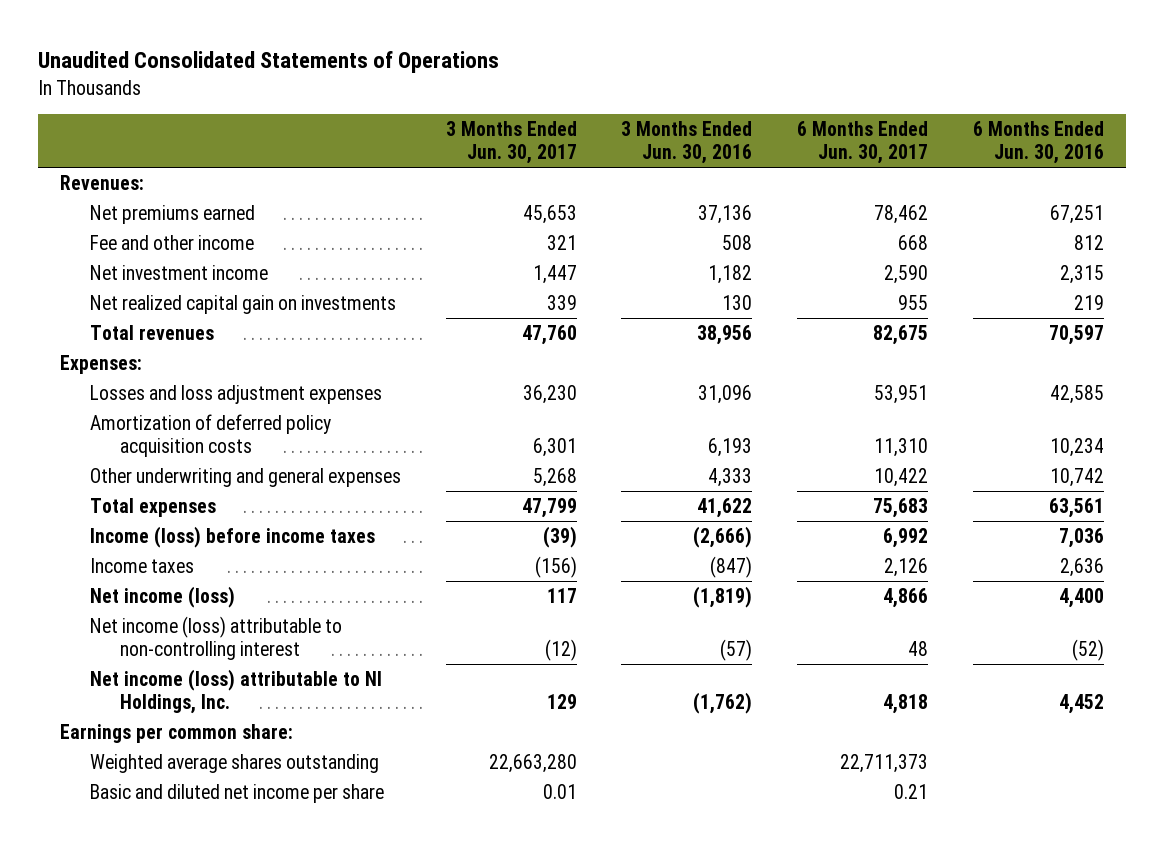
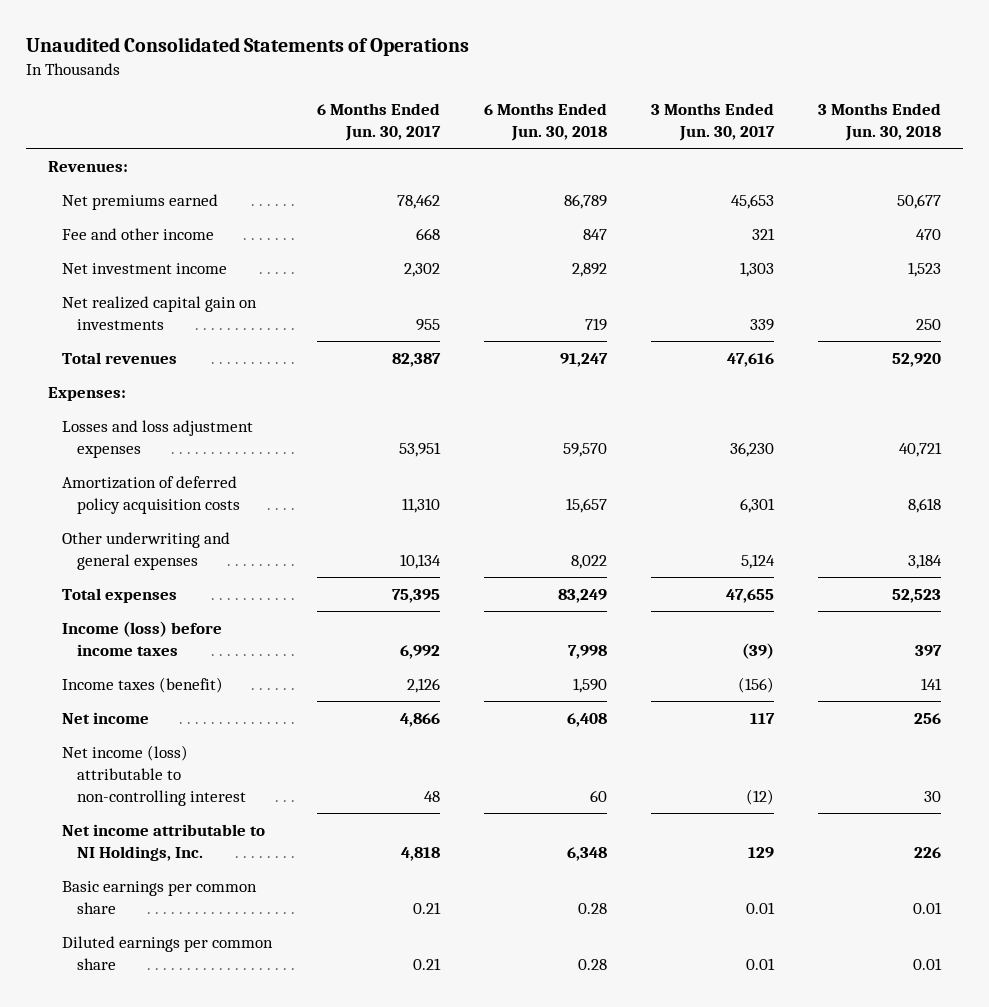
- | 3 Months Ended Jun. 30, 2017 | 3 Months Ended Jun. 30, 2016 | 6 Months Ended Jun. 30, 2017 | 6 Months Ended Jun. 30, 2016
+ | 6 Months Ended Jun. 30, 2017 | 6 Months Ended Jun. 30, 2018 | 3 Months Ended Jun. 30, 2017 | 3 Months Ended Jun. 30, 2018
- Net investment income | 1,447 | 1,182 | 2,590 | 2,315
+ Net investment income | 2,302 | 2,892 | 1,303 | 1,523
- Total revenues | 47,760 | 38,956 | 82,675 | 70,597
+ Total revenues | 82,387 | 91,247 | 47,616 | 52,920
- Other underwriting and general expenses | 5,268 | 4,333 | 10,422 | 10,742
- Total expenses | 47,799 | 41,622 | 75,683 | 63,561
+ Other underwriting and general expenses | 10,134 | 8,022 | 5,124 | 3,184
+ Total expenses | 75,395 | 83,249 | 47,655 | 52,523
- Income taxes | (156) | (847) | 2,126 | 2,636
- Net income (loss) | 117 | (1,819) | 4,866 | 4,400
+ Income taxes (benefit) | 2,126 | 1,590 | (156) | 141
+ Net income | 4,866 | 6,408 | 117 | 256
- Net income (loss) attributable to NI Holdings, Inc. | 129 | (1,762) | 4,818 | 4,452
- Earnings per common share:
- Weighted average shares outstanding | 22,663,280 | | 22,711,373 |
- Basic and diluted net income per share | 0.01 | | 0.21 |
+ Net income attributable to NI Holdings, Inc. | 4,818 | 6,348 | 129 | 226
+ Basic earnings per common share | 0.21 | 0.28 | 0.01 | 0.01
+ Diluted earnings per common share | 0.21 | 0.28 | 0.01 | 0.01

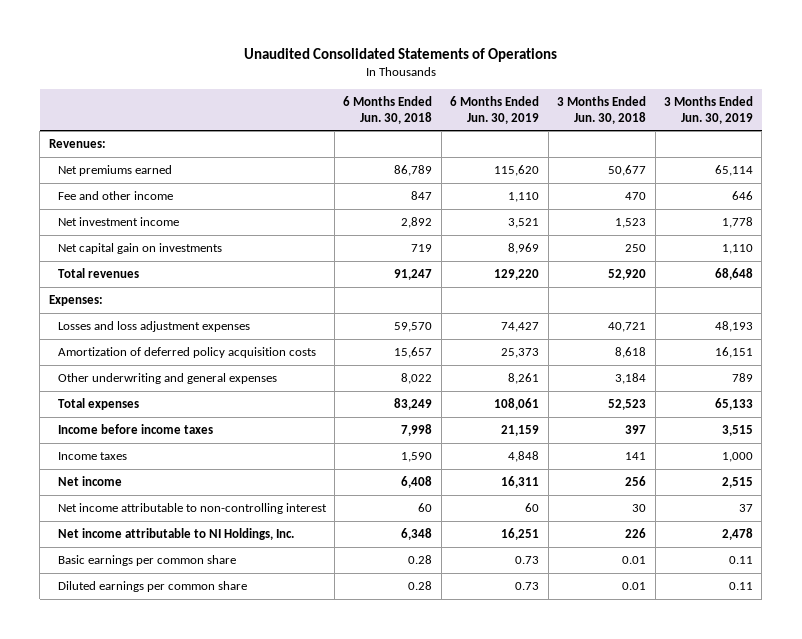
- | 6 Months Ended Jun. 30, 2017 | 6 Months Ended Jun. 30, 2018 | 3 Months Ended Jun. 30, 2017 | 3 Months Ended Jun. 30, 2018
+ | 6 Months Ended Jun. 30, 2018 | 6 Months Ended Jun. 30, 2019 | 3 Months Ended Jun. 30, 2018 | 3 Months Ended Jun. 30, 2019
- Net realized capital gain on investments | 955 | 719 | 339 | 250
+ Net capital gain on investments | 719 | 8,969 | 250 | 1,110
- Income (loss) before income taxes | 6,992 | 7,998 | (39) | 397
- Income taxes (benefit) | 2,126 | 1,590 | (156) | 141
+ Income before income taxes | 7,998 | 21,159 | 397 | 3,515
+ Income taxes | 1,590 | 4,848 | 141 | 1,000
- Net income (loss) attributable to non-controlling interest | 48 | 60 | (12) | 30
+ Net income attributable to non-controlling interest | 60 | 60 | 30 | 37

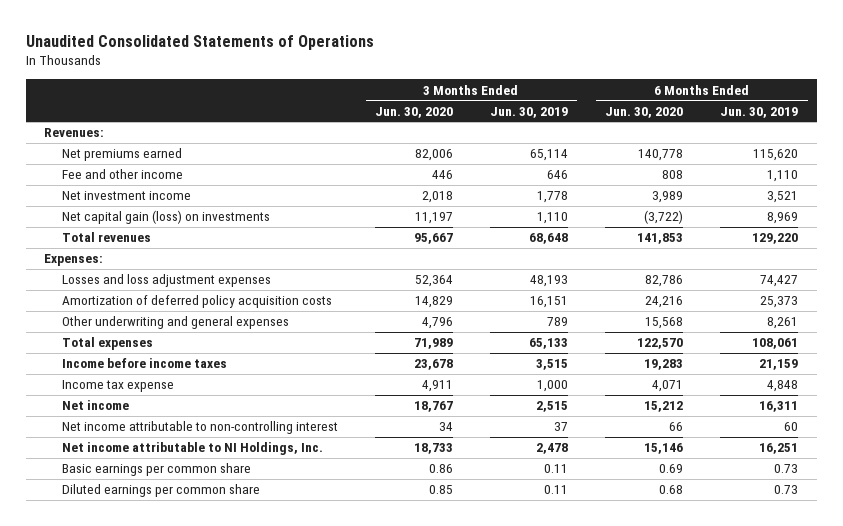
- | 6 Months Ended Jun. 30, 2018 | 6 Months Ended Jun. 30, 2019 | 3 Months Ended Jun. 30, 2018 | 3 Months Ended Jun. 30, 2019
+ | 3 Months Ended Jun. 30, 2020 | 3 Months Ended Jun. 30, 2019 | 6 Months Ended Jun. 30, 2020 | 6 Months Ended Jun. 30, 2019
- Net capital gain on investments | 719 | 8,969 | 250 | 1,110
+ Net capital gain (loss) on investments | 11,197 | 1,110 | (3,722) | 8,969
- Income taxes | 1,590 | 4,848 | 141 | 1,000
+ Income tax expense | 4,911 | 1,000 | 4,071 | 4,848

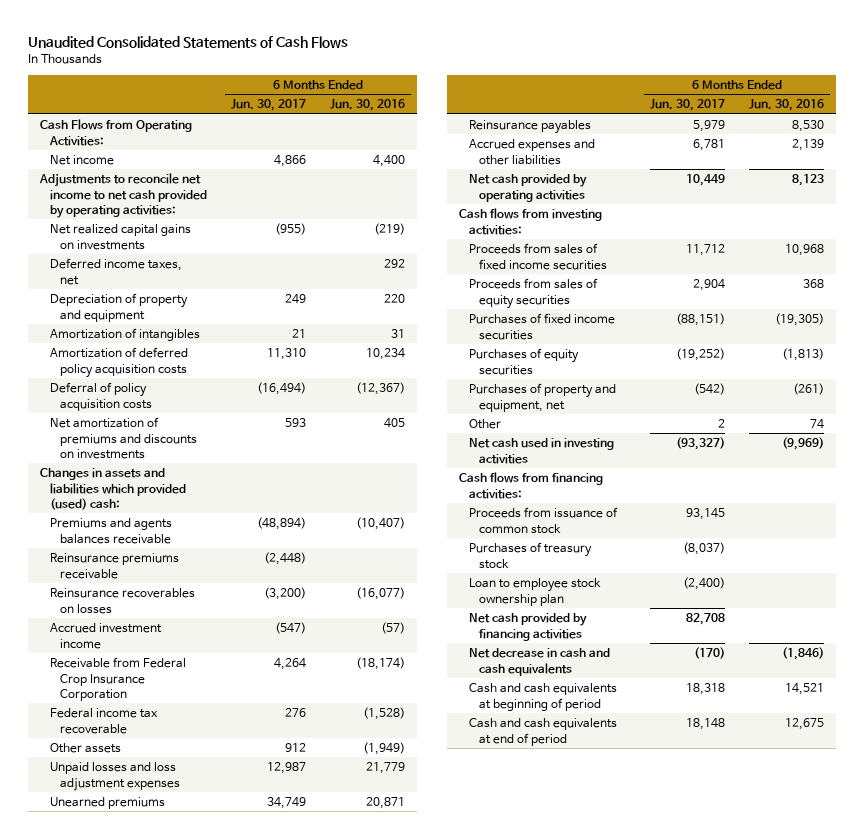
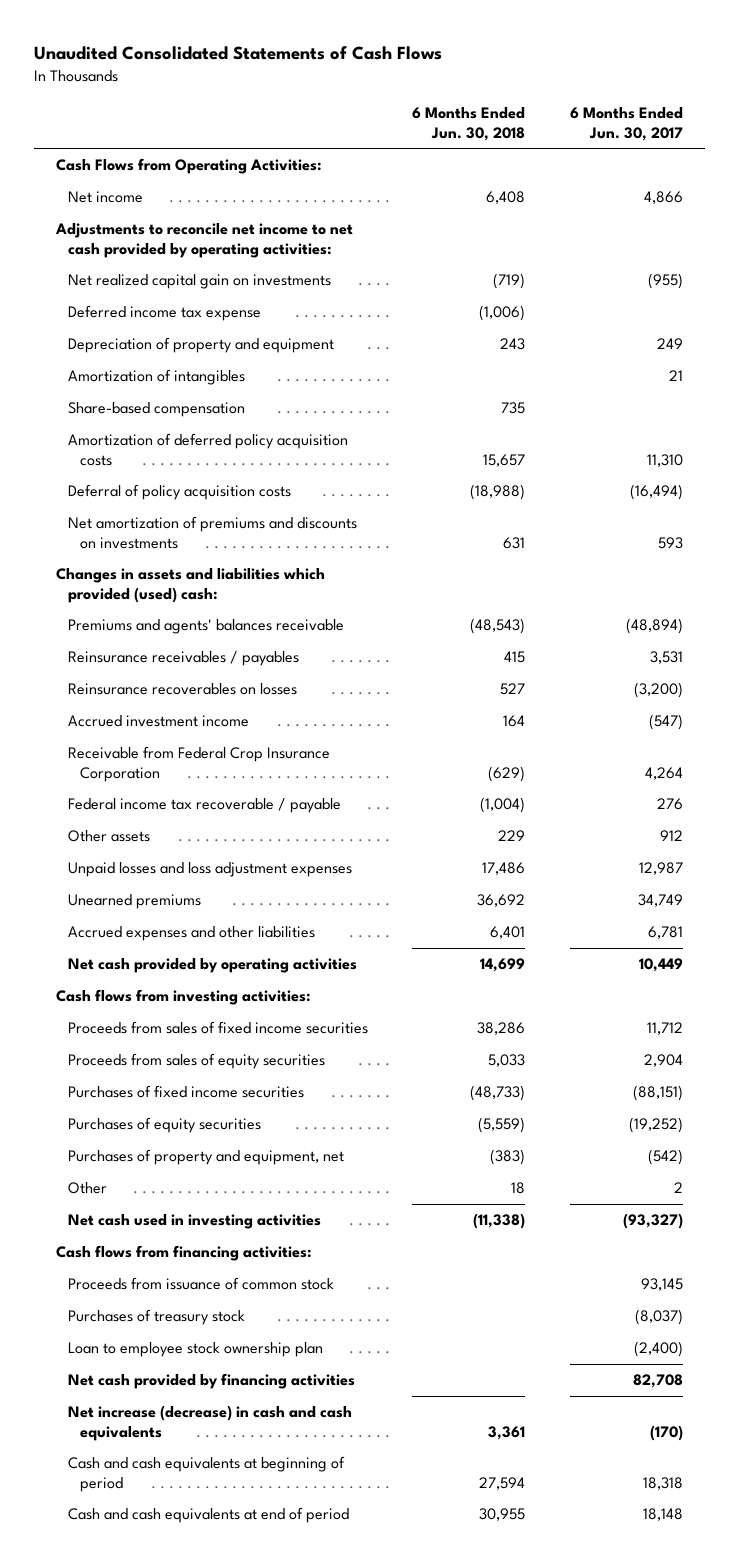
- | 6 Months Ended Jun. 30, 2017 | 6 Months Ended Jun. 30, 2016
+ | 6 Months Ended Jun. 30, 2018 | 6 Months Ended Jun. 30, 2017
- Net realized capital gains on investments | (955) | (219)
- Deferred income taxes, net | | 292
+ Net realized capital gain on investments | (719) | (955)
+ Deferred income tax expense | (1,006) |
+ Share-based compensation | 735 |
- Premiums and agents balances receivable | (48,894) | (10,407)
- Reinsurance premiums receivable | (2,448) |
+ Premiums and agents' balances receivable | (48,543) | (48,894)
+ Reinsurance receivables / payables | 415 | 3,531
- Federal income tax recoverable | 276 | (1,528)
+ Federal income tax recoverable / payable | (1,004) | 276
- Reinsurance payables | 5,979 | 8,530
- Net decrease in cash and cash equivalents | (170) | (1,846)
+ Net increase (decrease) in cash and cash equivalents | 3,361 | (170)

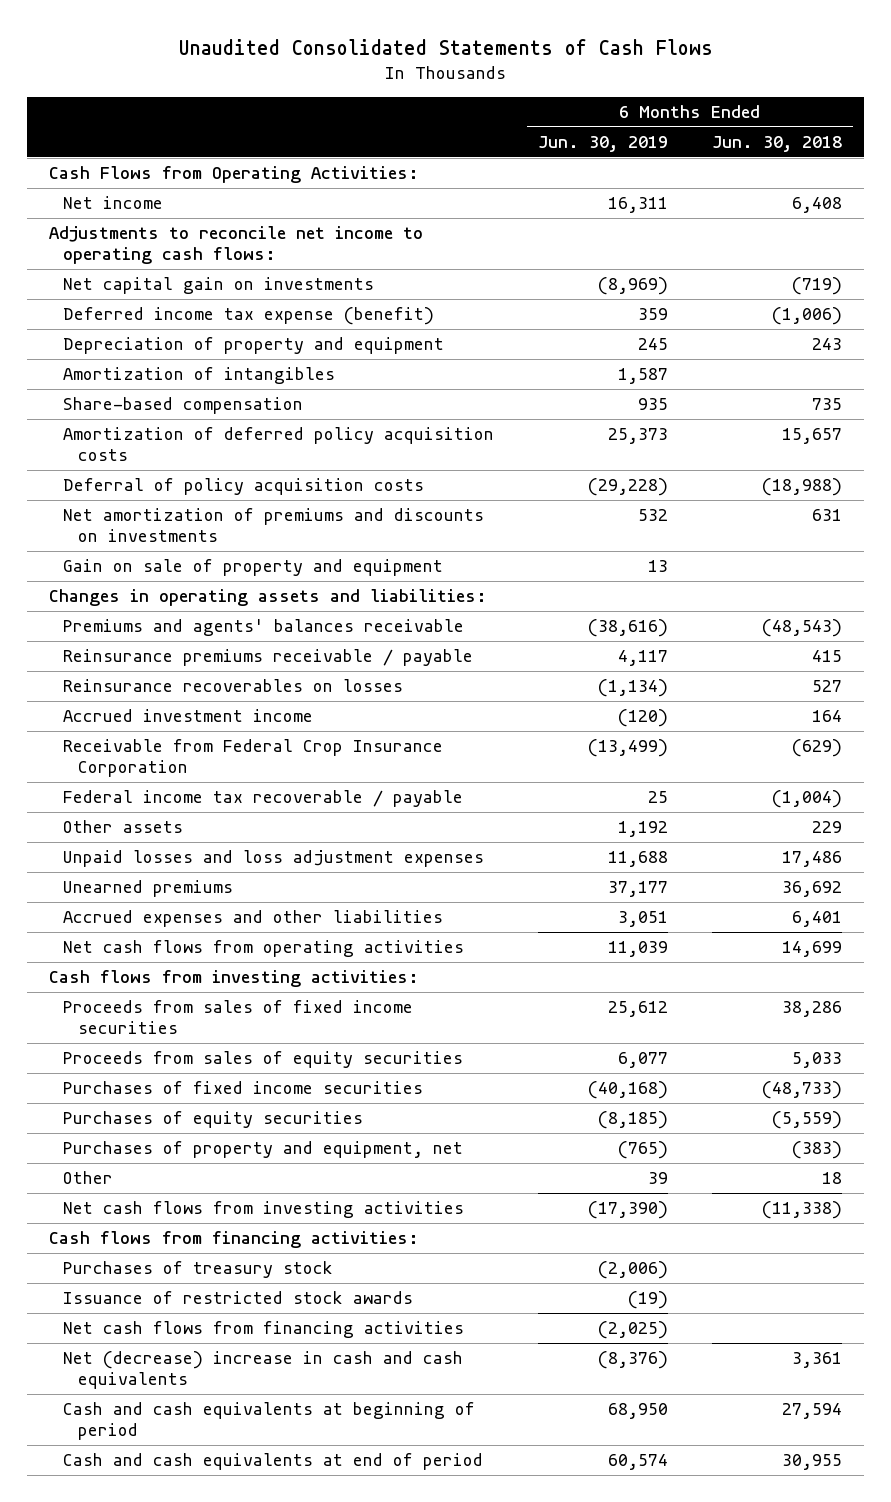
- | 6 Months Ended Jun. 30, 2018 | 6 Months Ended Jun. 30, 2017
+ | 6 Months Ended Jun. 30, 2019 | 6 Months Ended Jun. 30, 2018
- Adjustments to reconcile net income to net cash provided by operating activities:
- Net realized capital gain on investments | (719) | (955)
- Deferred income tax expense | (1,006) |
+ Adjustments to reconcile net income to operating cash flows:
+ Net capital gain on investments | (8,969) | (719)
+ Deferred income tax expense (benefit) | 359 | (1,006)
- Changes in assets and liabilities which provided (used) cash:
+ Gain on sale of property and equipment | 13 |
+ Changes in operating assets and liabilities:
- Reinsurance receivables / payables | 415 | 3,531
+ Reinsurance premiums receivable / payable | 4,117 | 415
- Net cash provided by operating activities | 14,699 | 10,449
+ Net cash flows from operating activities | 11,039 | 14,699
- Net cash used in investing activities | (11,338) | (93,327)
+ Net cash flows from investing activities | (17,390) | (11,338)
- Proceeds from issuance of common stock | | 93,145
- Loan to employee stock ownership plan | | (2,400)
- Net cash provided by financing activities | | 82,708
- Net increase (decrease) in cash and cash equivalents | 3,361 | (170)
+ Issuance of restricted stock awards | (19) |
+ Net cash flows from financing activities | (2,025) |
+ Net (decrease) increase in cash and cash equivalents | (8,376) | 3,361

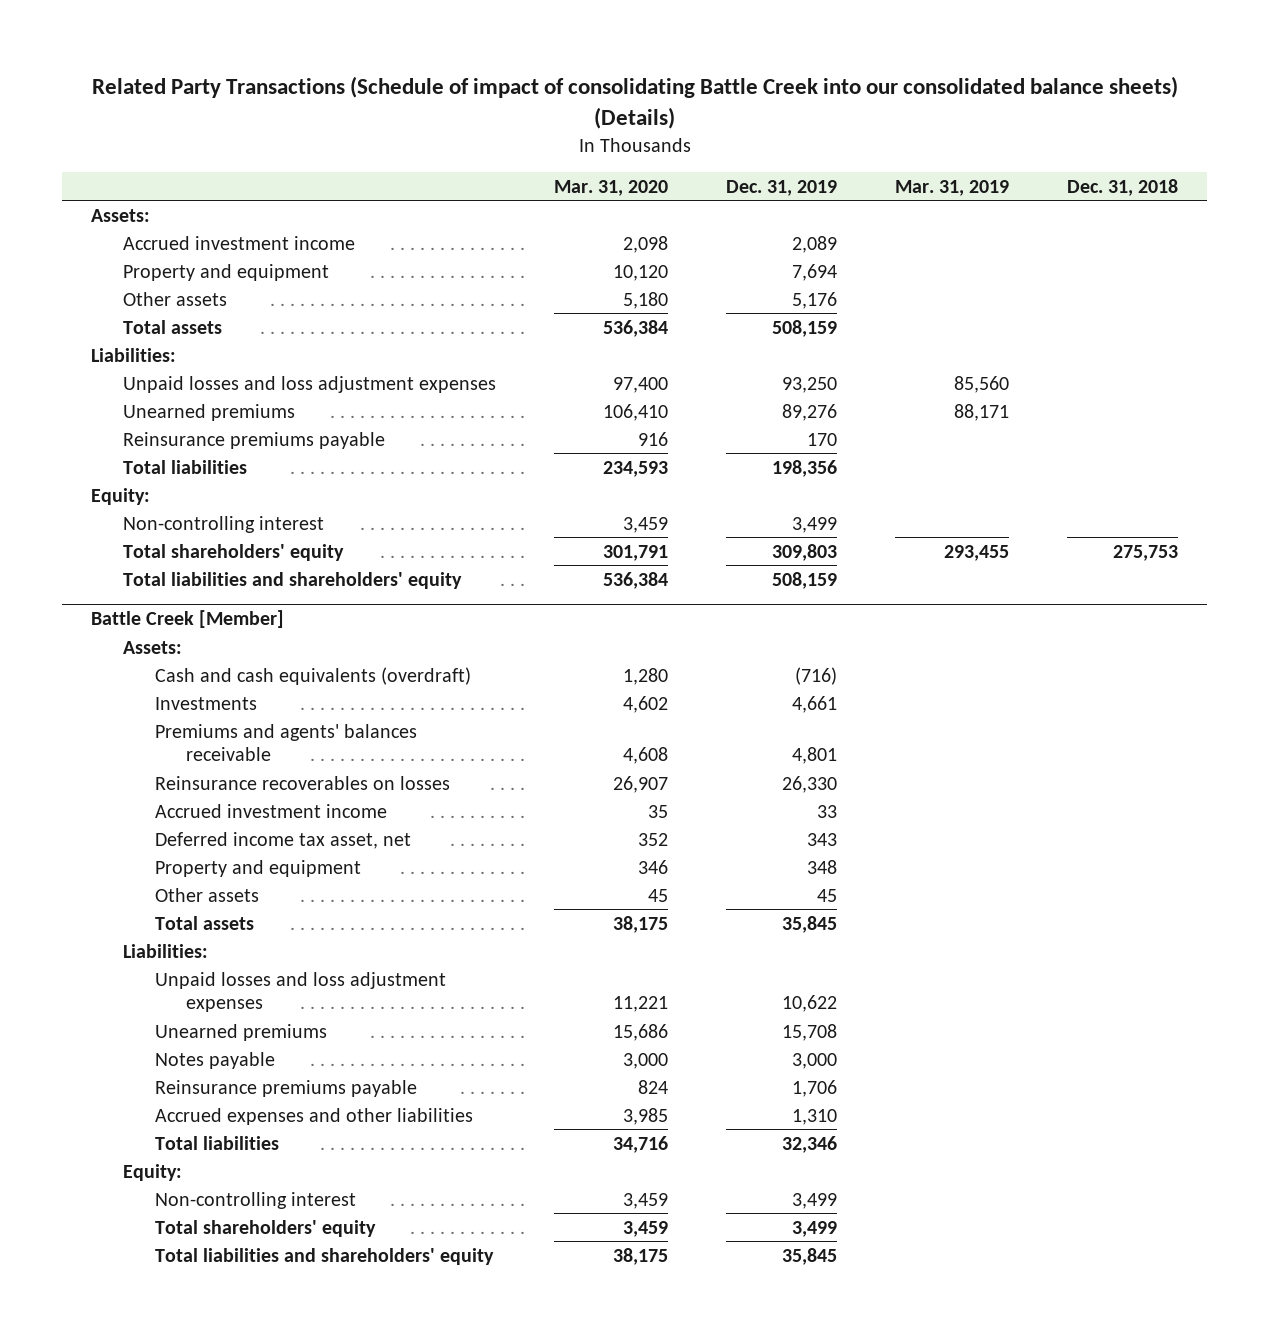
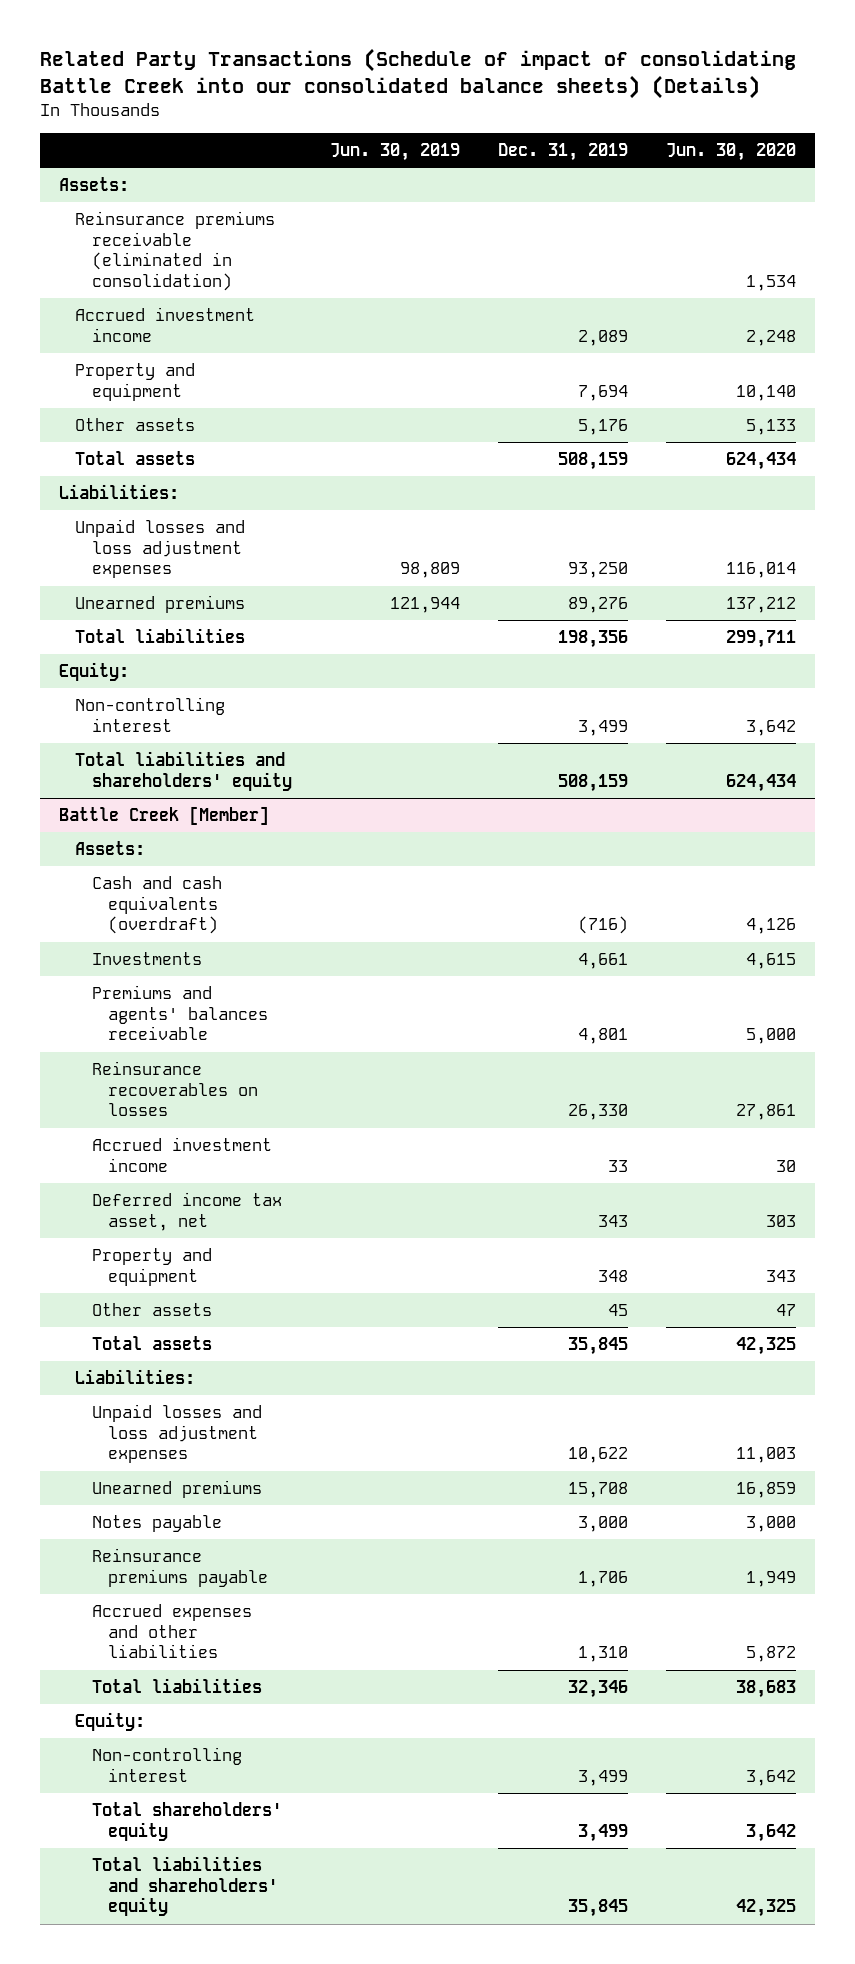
- | Mar. 31, 2020 | Dec. 31, 2019 | Mar. 31, 2019 | Dec. 31, 2018
+ | Jun. 30, 2019 | Dec. 31, 2019 | Jun. 30, 2020
+ Reinsurance premiums receivable (eliminated in consolidation) | | | 1,534
- Reinsurance premiums payable | 916 | 170 | |
- Total shareholders' equity | 301,791 | 309,803 | 293,455 | 275,753

